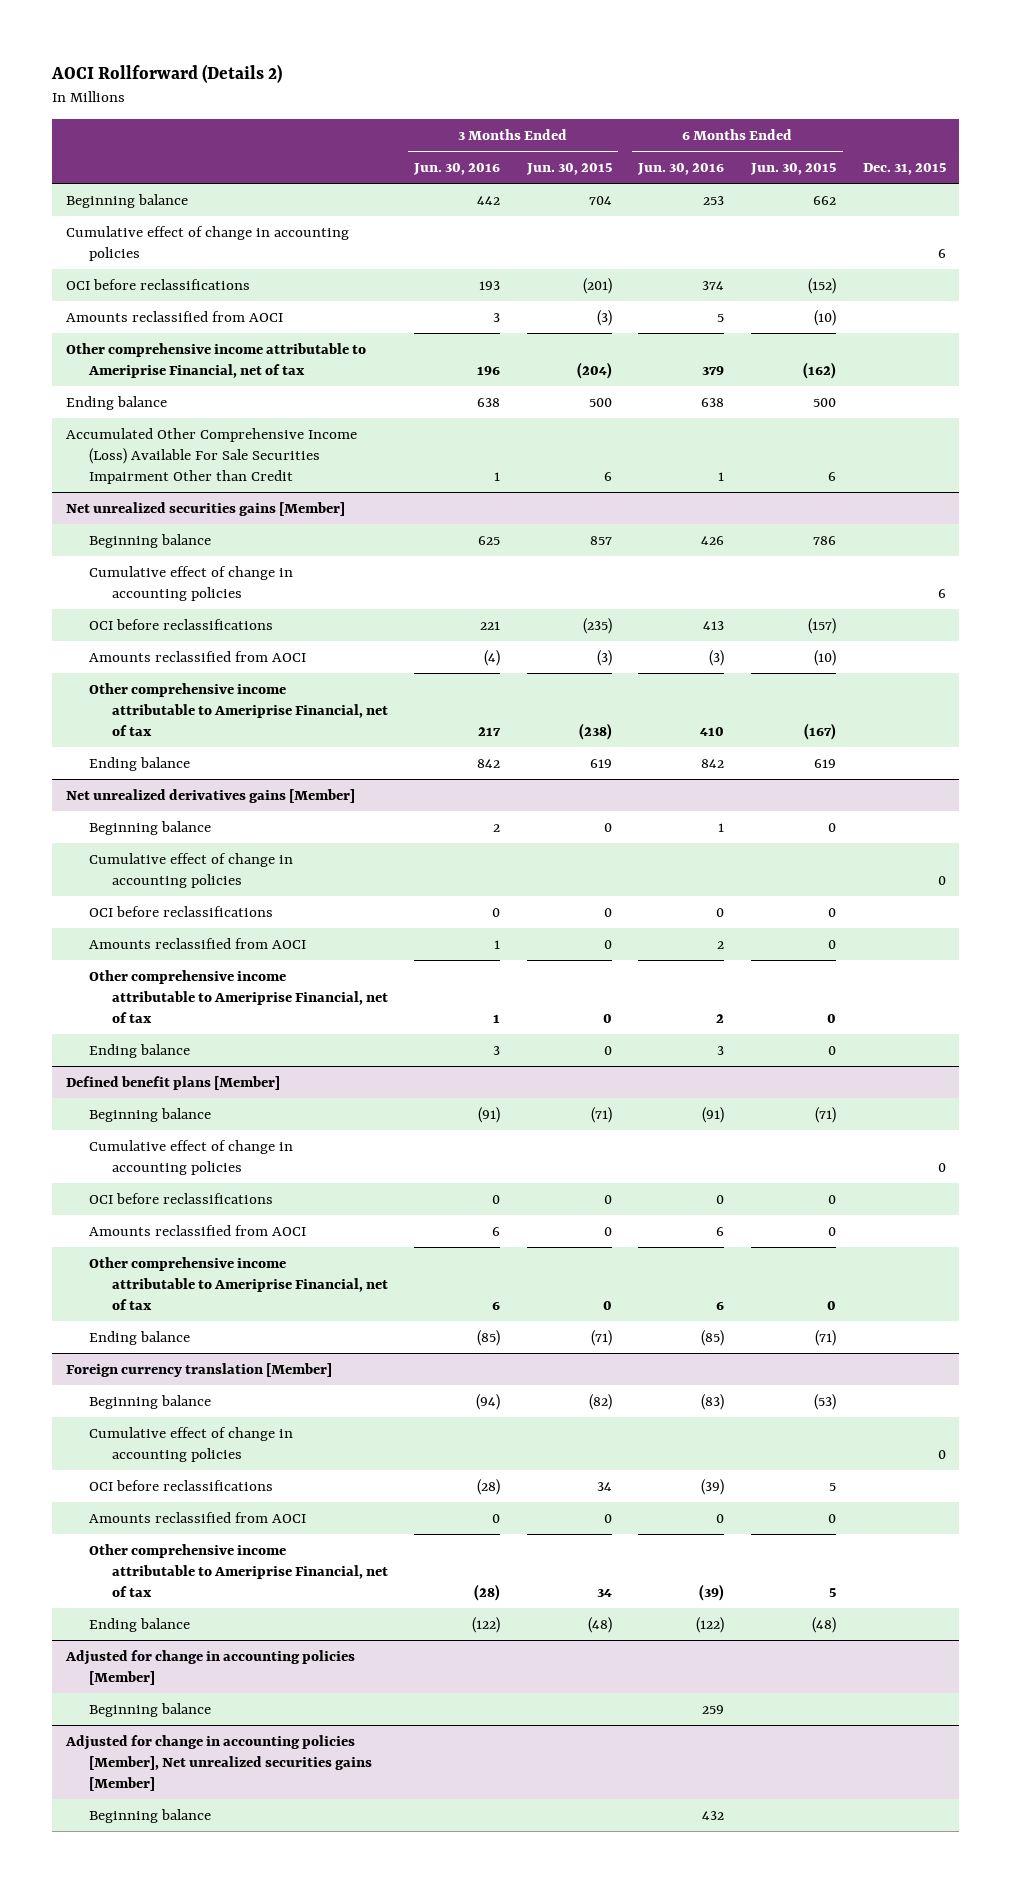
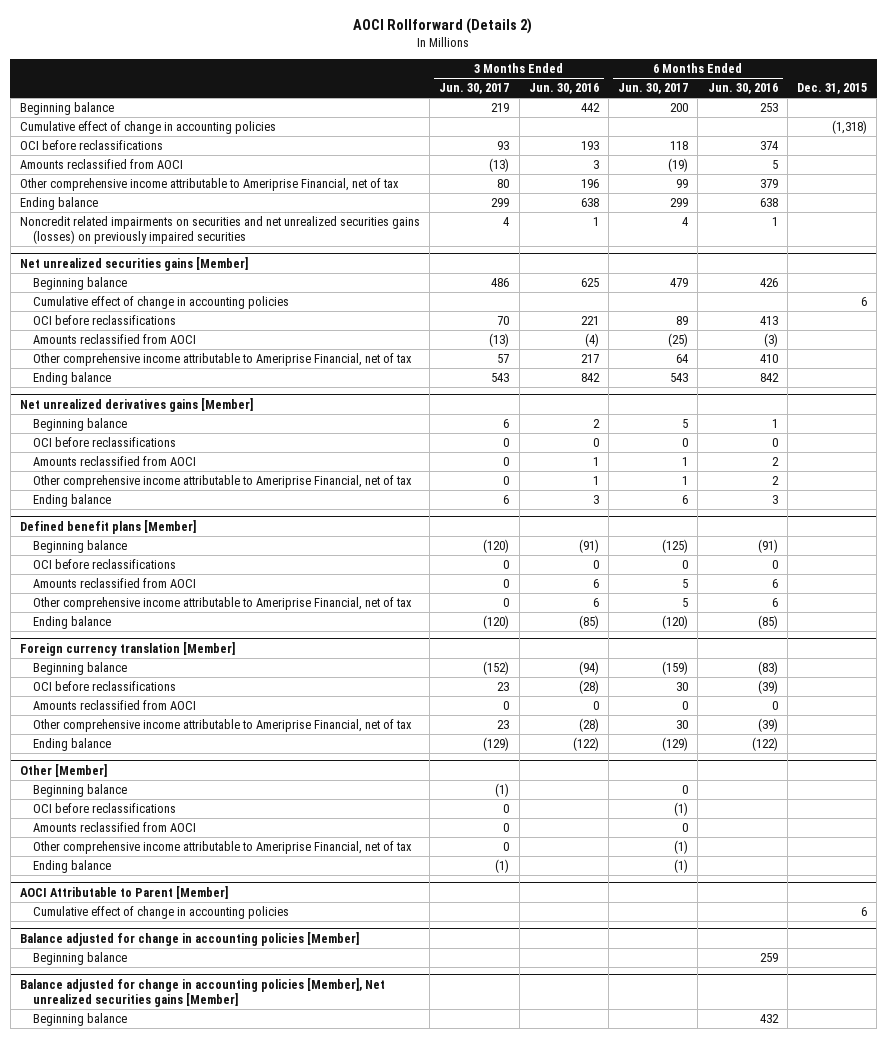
- | 3 Months Ended Jun. 30, 2016 | 3 Months Ended Jun. 30, 2015 | 6 Months Ended Jun. 30, 2016 | 6 Months Ended Jun. 30, 2015 | Dec. 31, 2015
+ | 3 Months Ended Jun. 30, 2017 | 3 Months Ended Jun. 30, 2016 | 6 Months Ended Jun. 30, 2017 | 6 Months Ended Jun. 30, 2016 | Dec. 31, 2015
- Cumulative effect of change in accounting policies | | | | | 6
+ Cumulative effect of change in accounting policies | | | | | (1,318)
- Accumulated Other Comprehensive Income (Loss) Available For Sale Securities Impairment Other than Credit | 1 | 6 | 1 | 6 |
+ Noncredit related impairments on securities and net unrealized securities gains (losses) on previously impaired securities | 4 | 1 | 4 | 1 |
@ Net unrealized derivatives gains [Member]
- Cumulative effect of change in accounting policies | | | | | 0
@ Defined benefit plans [Member]
- Cumulative effect of change in accounting policies | | | | | 0
@ Foreign currency translation [Member]
- Cumulative effect of change in accounting policies | | | | | 0
- Adjusted for change in accounting policies [Member]
+ Other [Member]
+ Beginning balance | (1) | | 0 | |
+ OCI before reclassifications | 0 | | (1) | |
+ Amounts reclassified from AOCI | 0 | | 0 | |
+ Other comprehensive income attributable to Ameriprise Financial, net of tax | 0 | | (1) | |
+ Ending balance | (1) | | (1) | |
+ AOCI Attributable to Parent [Member]
+ Cumulative effect of change in accounting policies | | | | | 6
+ Balance adjusted for change in accounting policies [Member]
- Adjusted for change in accounting policies [Member], Net unrealized securities gains [Member]
+ Balance adjusted for change in accounting policies [Member], Net unrealized securities gains [Member]

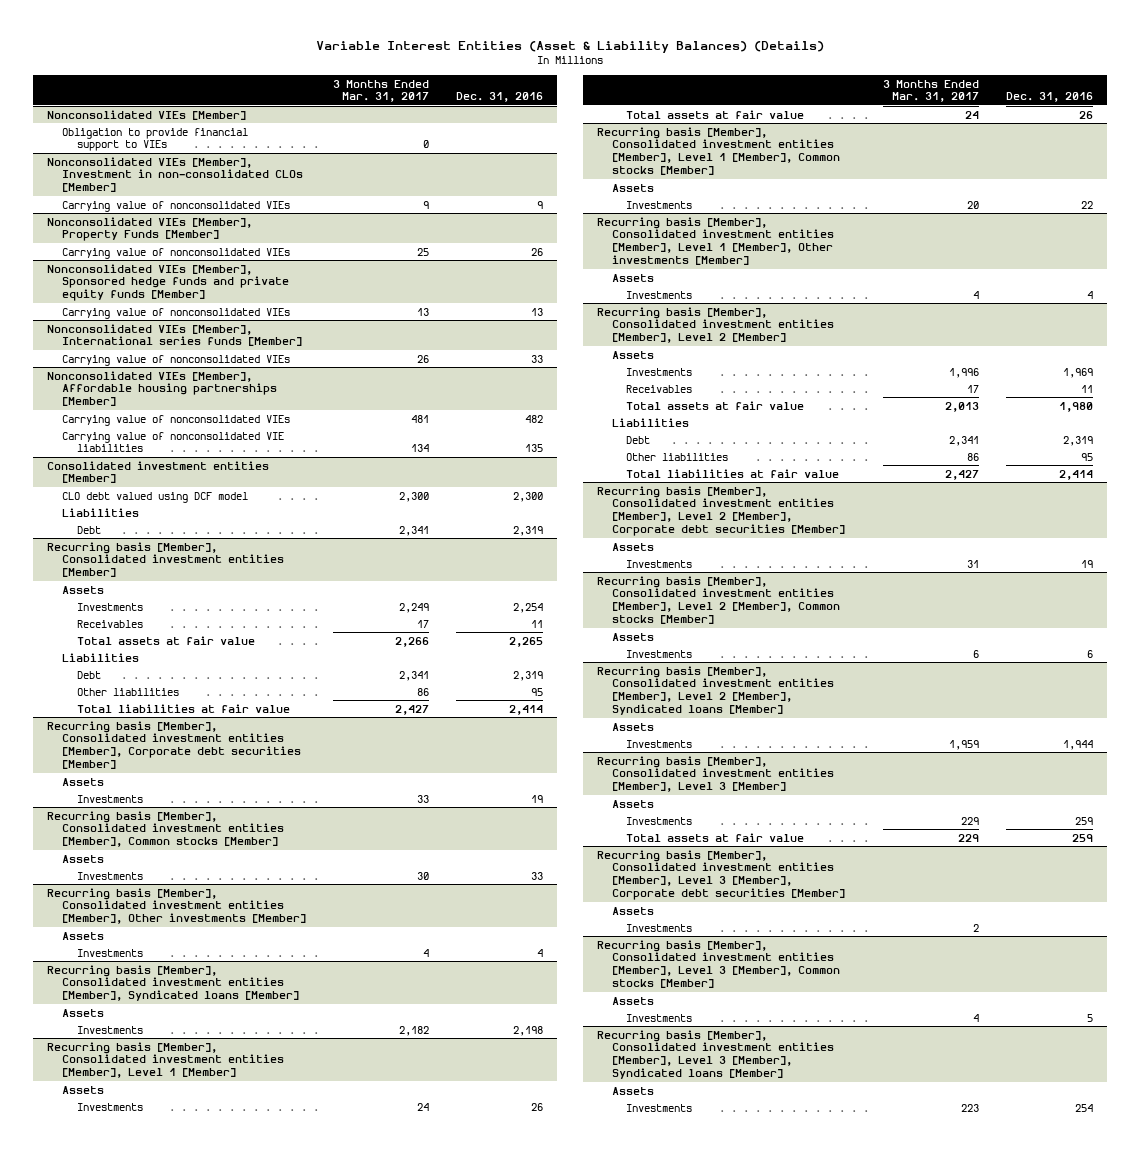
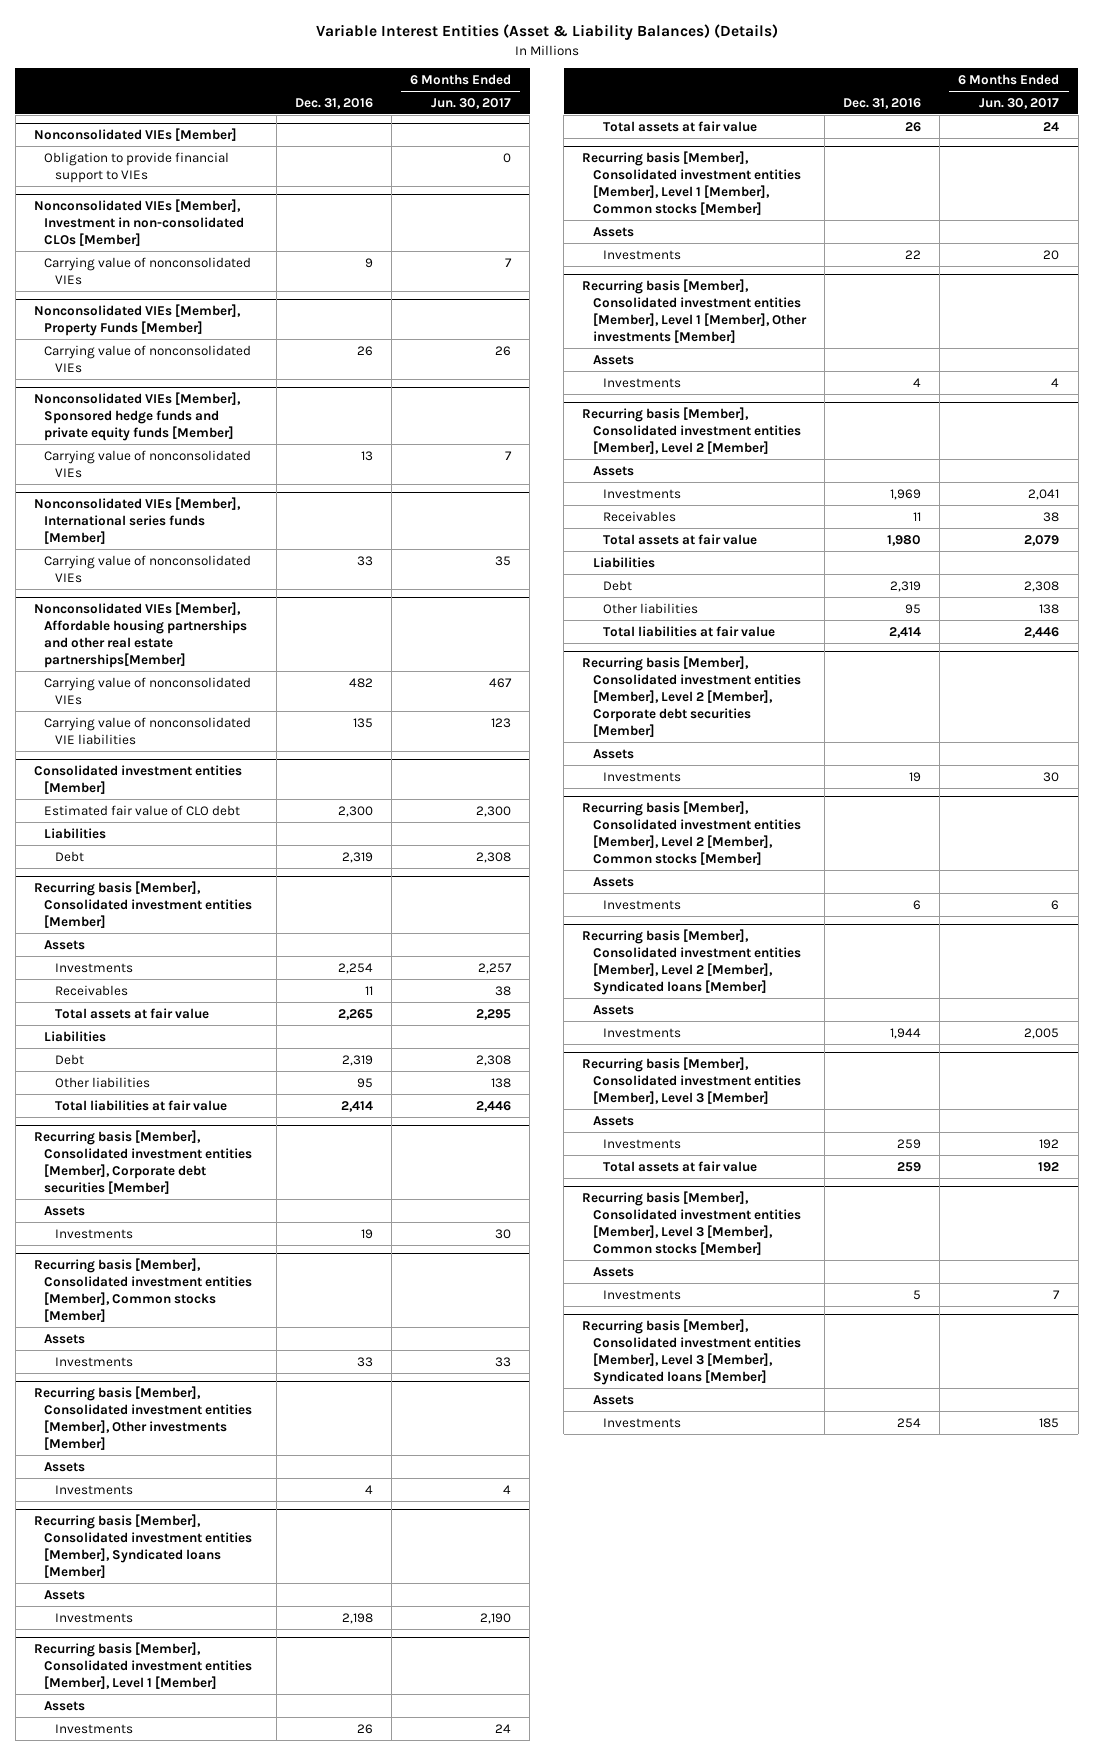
- | 3 Months Ended Mar. 31, 2017 | Dec. 31, 2016
+ | Dec. 31, 2016 | 6 Months Ended Jun. 30, 2017
- Nonconsolidated VIEs [Member], Affordable housing partnerships [Member]
+ Nonconsolidated VIEs [Member], Affordable housing partnerships and other real estate partnerships[Member]
@ Consolidated investment entities [Member]
- CLO debt valued using DCF model | 2,300 | 2,300
+ Estimated fair value of CLO debt | 2,300 | 2,300
- Recurring basis [Member], Consolidated investment entities [Member], Level 3 [Member], Corporate debt securities [Member]
- Assets
- Investments | 2 |

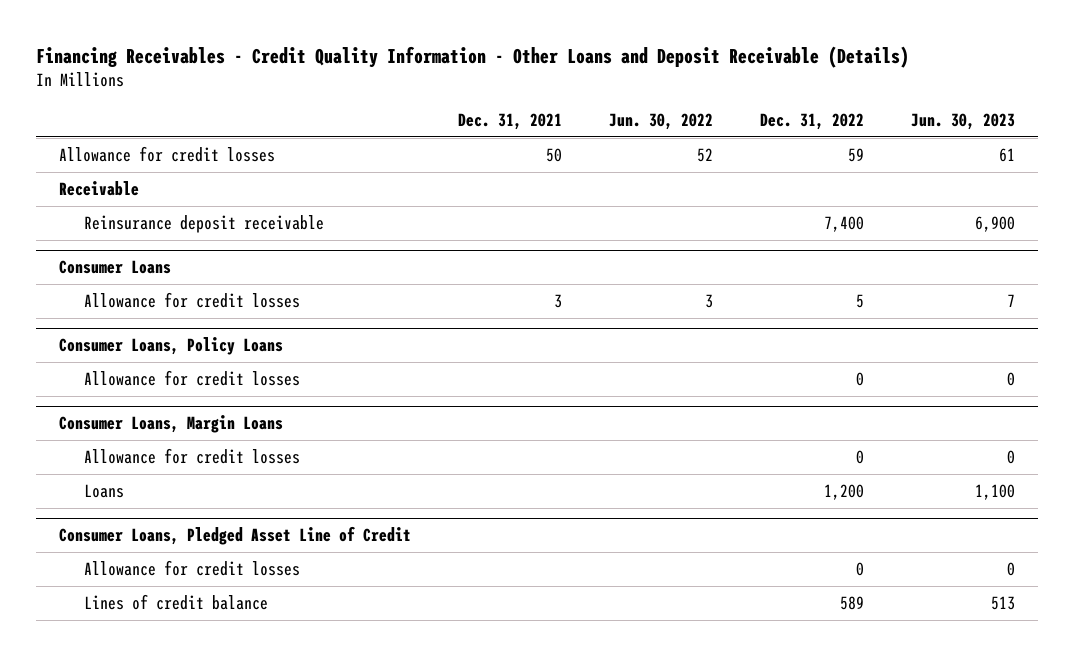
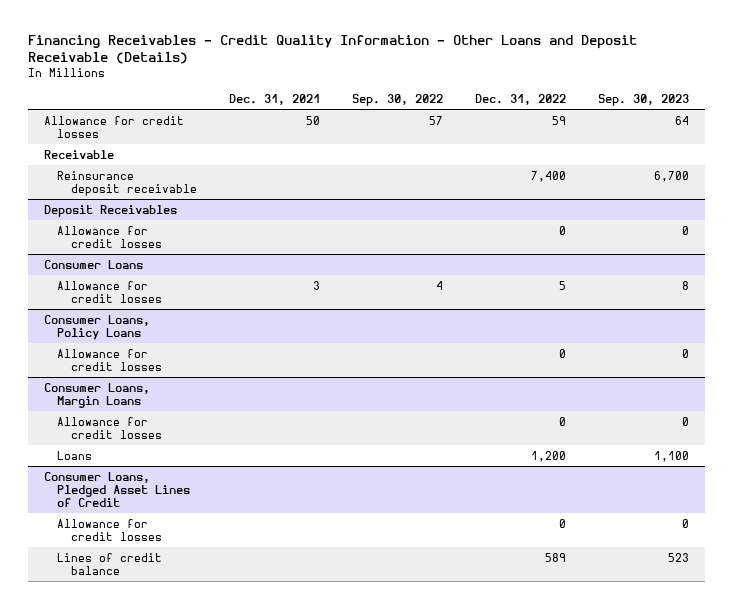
- | Dec. 31, 2021 | Jun. 30, 2022 | Dec. 31, 2022 | Jun. 30, 2023
+ | Dec. 31, 2021 | Sep. 30, 2022 | Dec. 31, 2022 | Sep. 30, 2023
+ Deposit Receivables
+ Allowance for credit losses | | | 0 | 0
- Consumer Loans, Pledged Asset Line of Credit
+ Consumer Loans, Pledged Asset Lines of Credit

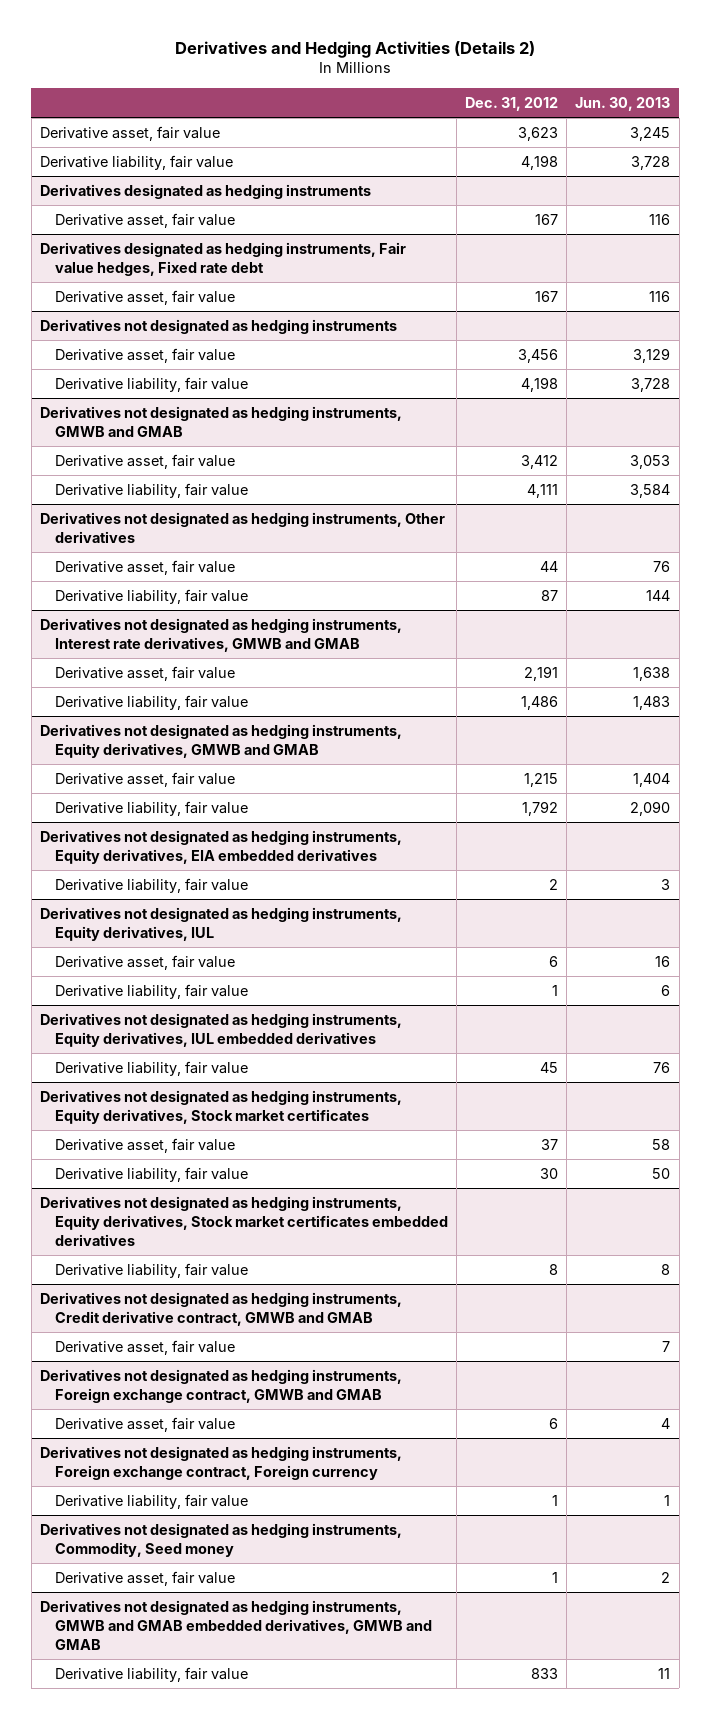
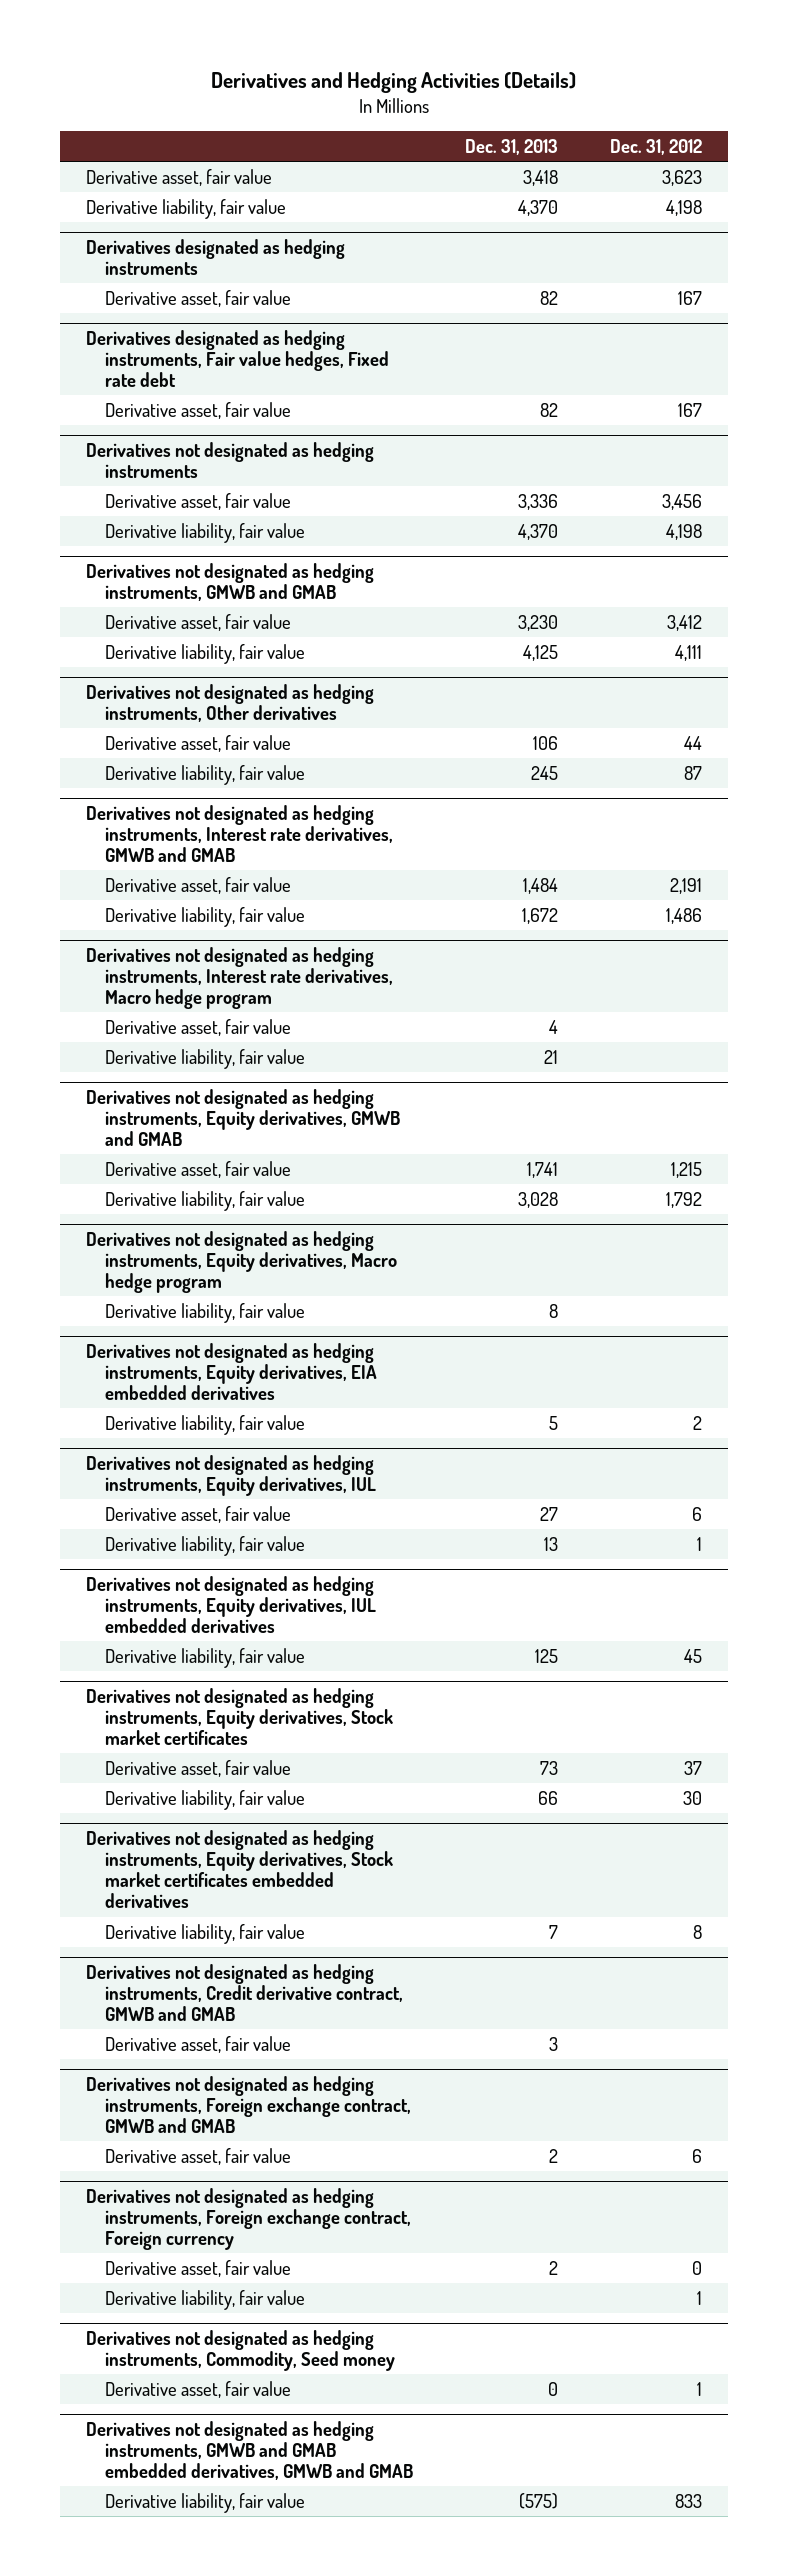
- Derivatives and Hedging Activities (Details 2)
+ Derivatives and Hedging Activities (Details)
- | Dec. 31, 2012 | Jun. 30, 2013
+ | Dec. 31, 2013 | Dec. 31, 2012
+ Derivatives not designated as hedging instruments, Interest rate derivatives, Macro hedge program
+ Derivative asset, fair value | 4 |
+ Derivative liability, fair value | 21 |
+ Derivatives not designated as hedging instruments, Equity derivatives, Macro hedge program
+ Derivative liability, fair value | 8 |
@ Derivatives not designated as hedging instruments, Foreign exchange contract, Foreign currency
+ Derivative asset, fair value | 2 | 0

